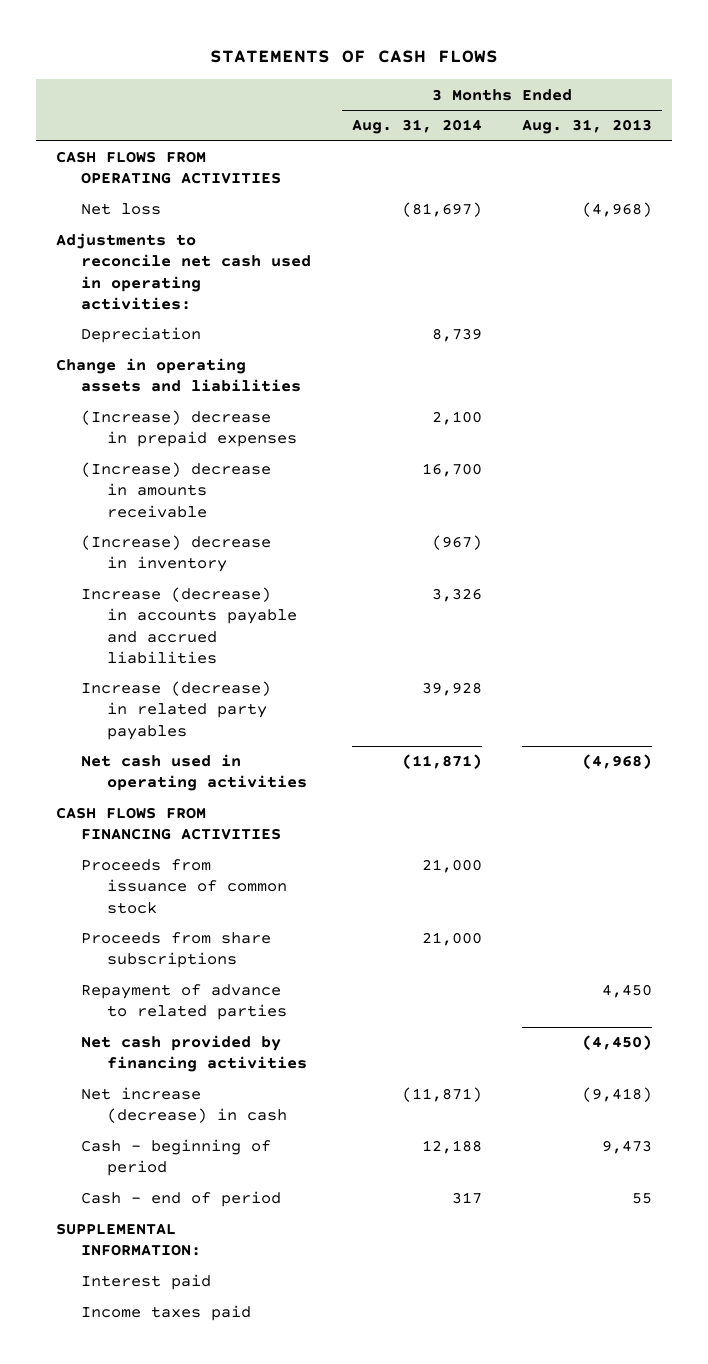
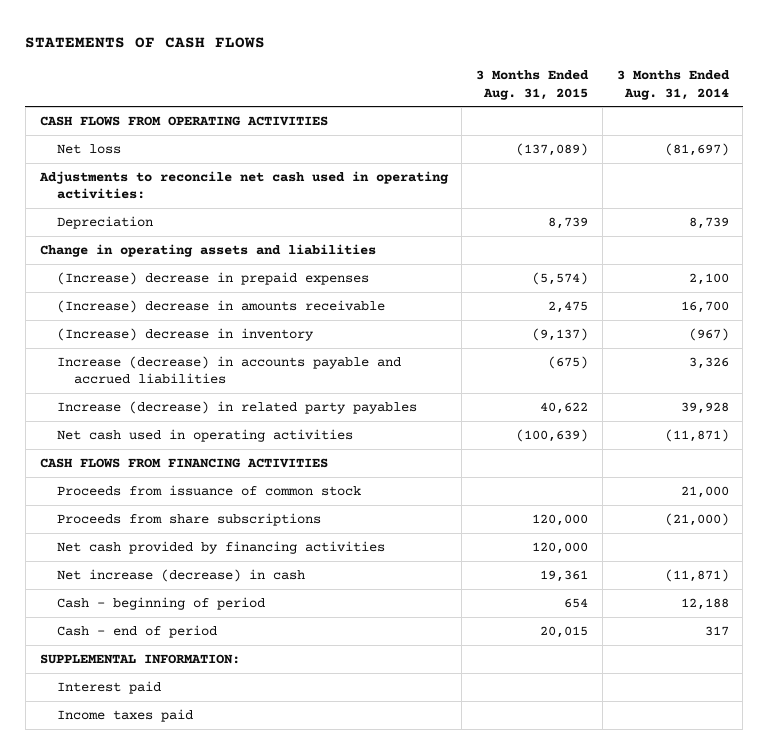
- | 3 Months Ended Aug. 31, 2014 | 3 Months Ended Aug. 31, 2013
+ | 3 Months Ended Aug. 31, 2015 | 3 Months Ended Aug. 31, 2014
- Proceeds from share subscriptions | 21,000 |
- Repayment of advance to related parties | | 4,450
+ Proceeds from share subscriptions | 120,000 | (21,000)

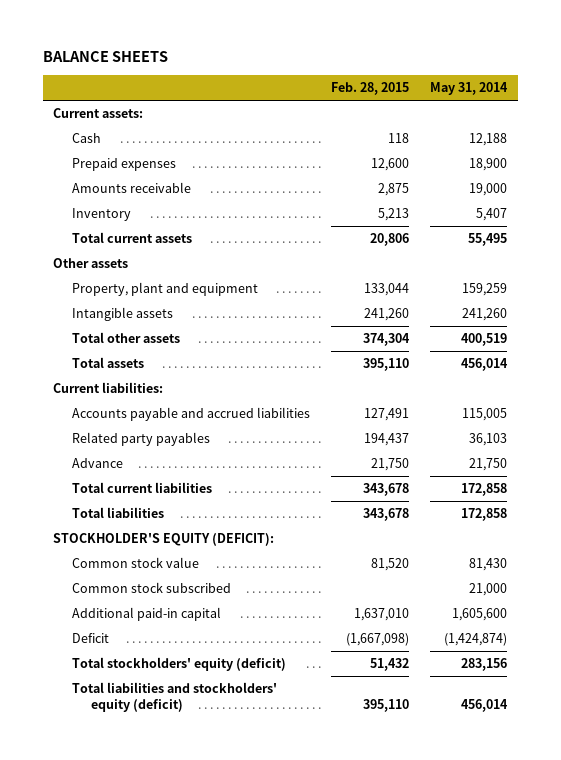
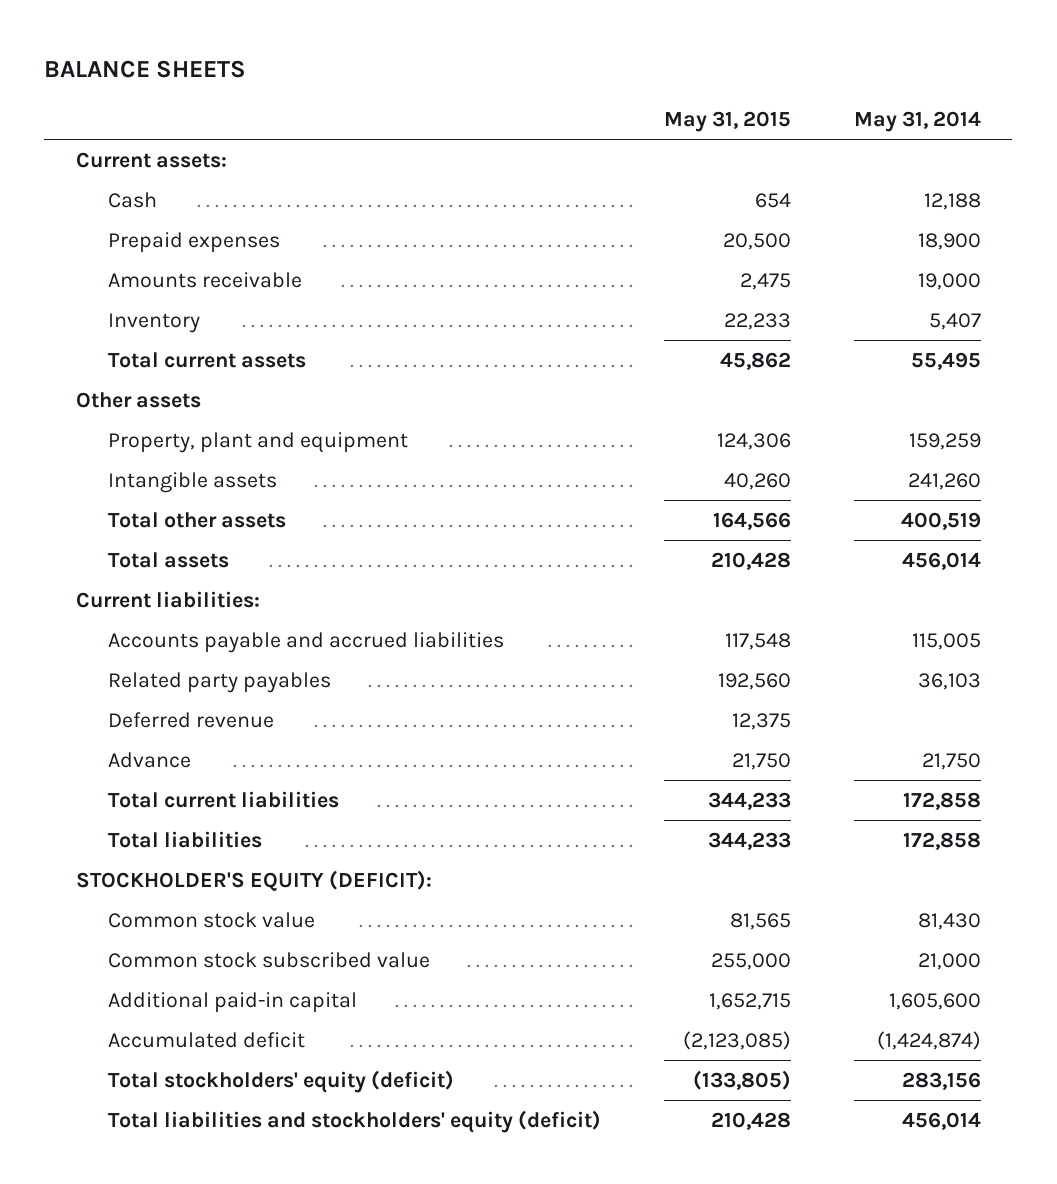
- | Feb. 28, 2015 | May 31, 2014
+ | May 31, 2015 | May 31, 2014
+ Deferred revenue | 12,375 |
- Common stock subscribed | | 21,000
+ Common stock subscribed value | 255,000 | 21,000
- Deficit | (1,667,098) | (1,424,874)
+ Accumulated deficit | (2,123,085) | (1,424,874)

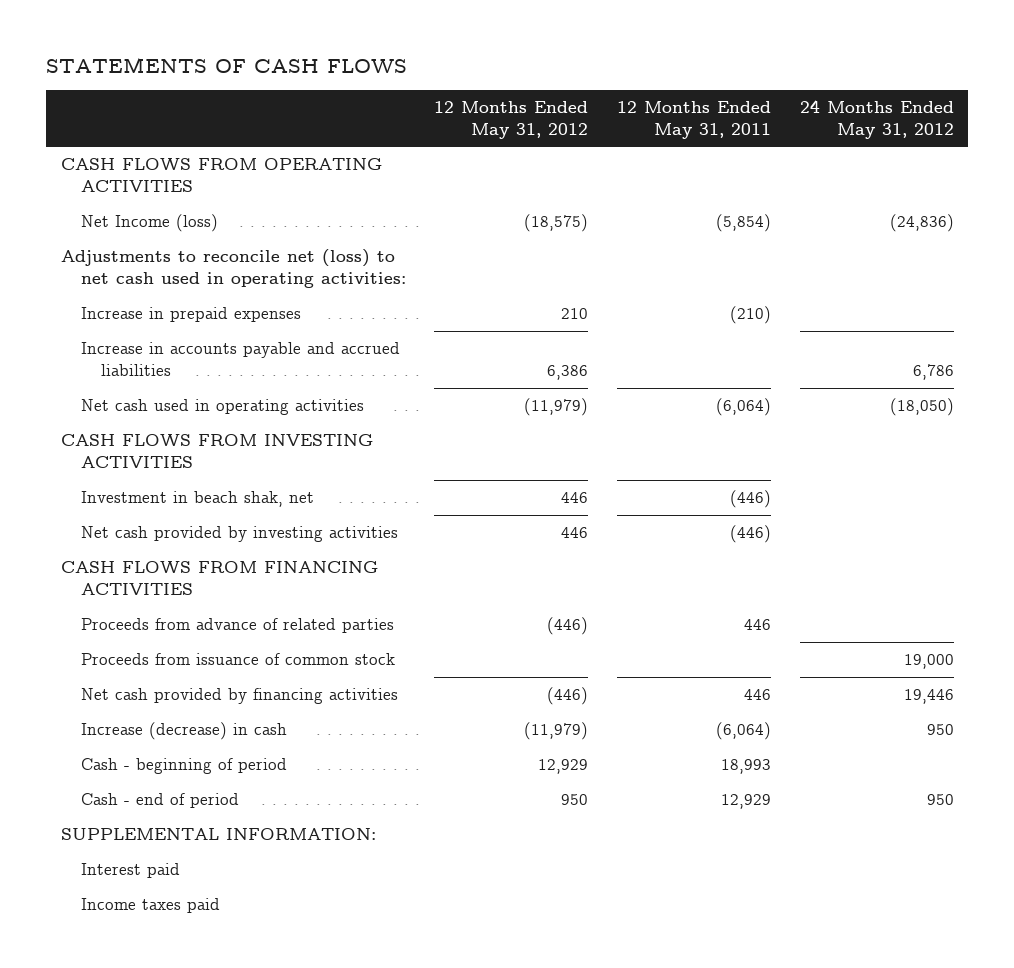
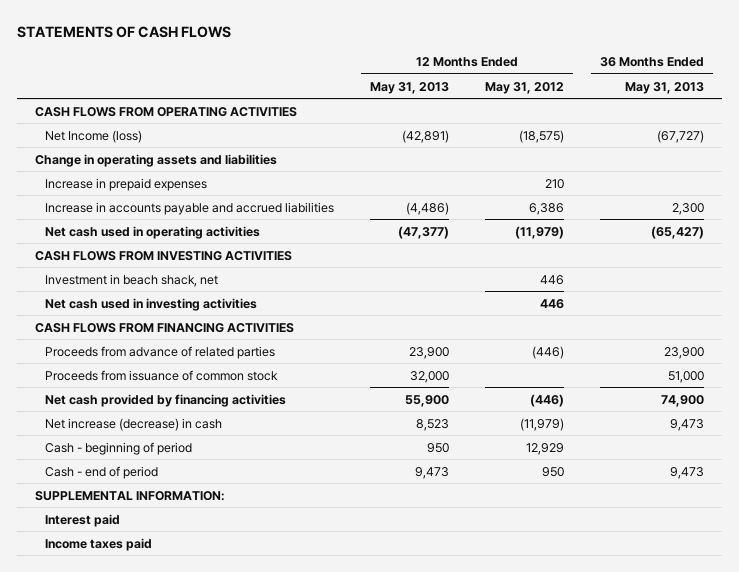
- | 12 Months Ended May 31, 2012 | 12 Months Ended May 31, 2011 | 24 Months Ended May 31, 2012
+ | 12 Months Ended May 31, 2013 | 12 Months Ended May 31, 2012 | 36 Months Ended May 31, 2013
- Adjustments to reconcile net (loss) to net cash used in operating activities:
+ Change in operating assets and liabilities
- Investment in beach shak, net | 446 | (446) |
- Net cash provided by investing activities | 446 | (446) |
+ Investment in beach shack, net | | 446 |
+ Net cash used in investing activities | | 446 |
- Increase (decrease) in cash | (11,979) | (6,064) | 950
+ Net increase (decrease) in cash | 8,523 | (11,979) | 9,473

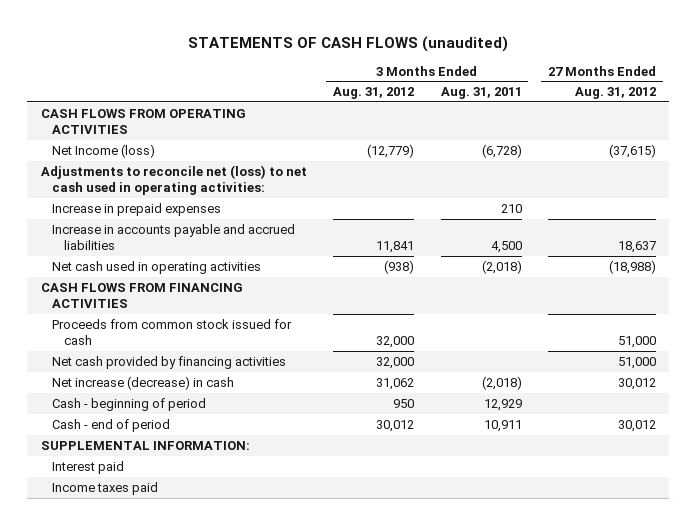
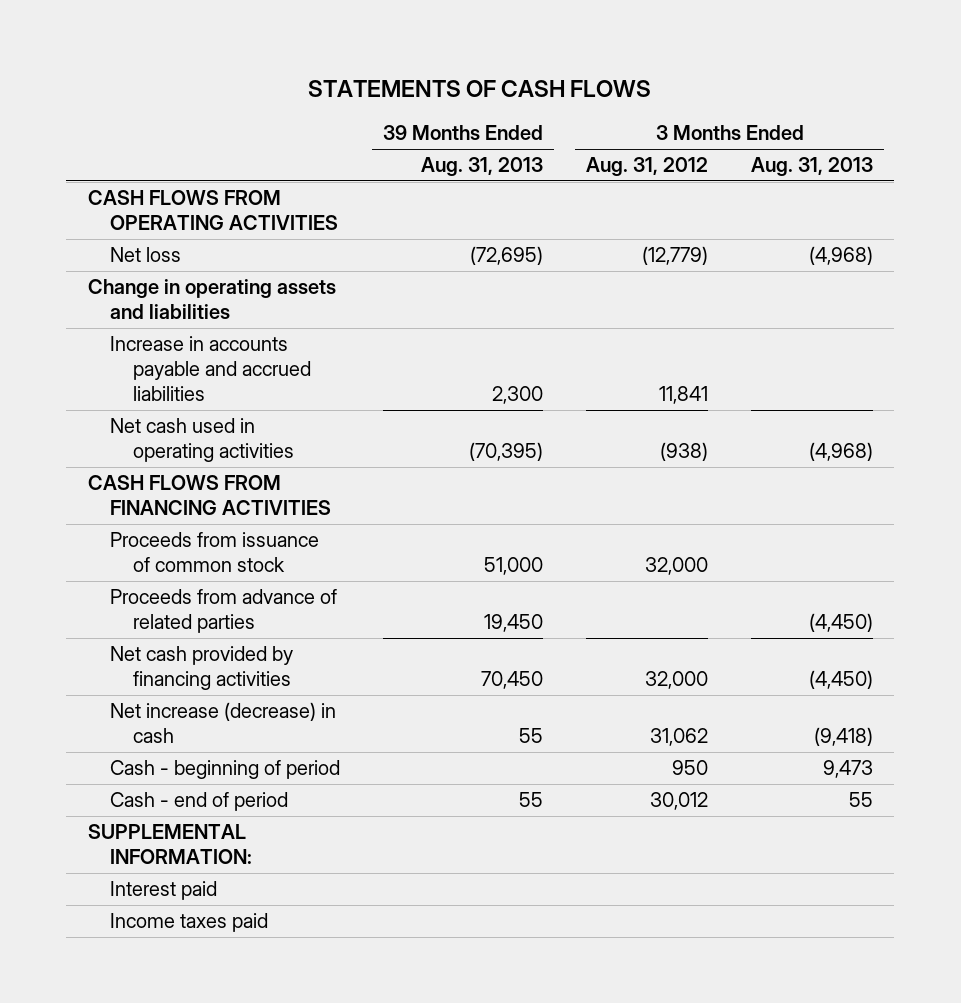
- STATEMENTS OF CASH FLOWS (unaudited)
+ STATEMENTS OF CASH FLOWS
- | 3 Months Ended Aug. 31, 2012 | 3 Months Ended Aug. 31, 2011 | 27 Months Ended Aug. 31, 2012
+ | 39 Months Ended Aug. 31, 2013 | 3 Months Ended Aug. 31, 2012 | 3 Months Ended Aug. 31, 2013
- Net Income (loss) | (12,779) | (6,728) | (37,615)
- Adjustments to reconcile net (loss) to net cash used in operating activities:
- Increase in prepaid expenses | | 210 |
+ Net loss | (72,695) | (12,779) | (4,968)
+ Change in operating assets and liabilities
- Proceeds from common stock issued for cash | 32,000 | | 51,000
+ Proceeds from issuance of common stock | 51,000 | 32,000 |
+ Proceeds from advance of related parties | 19,450 | | (4,450)

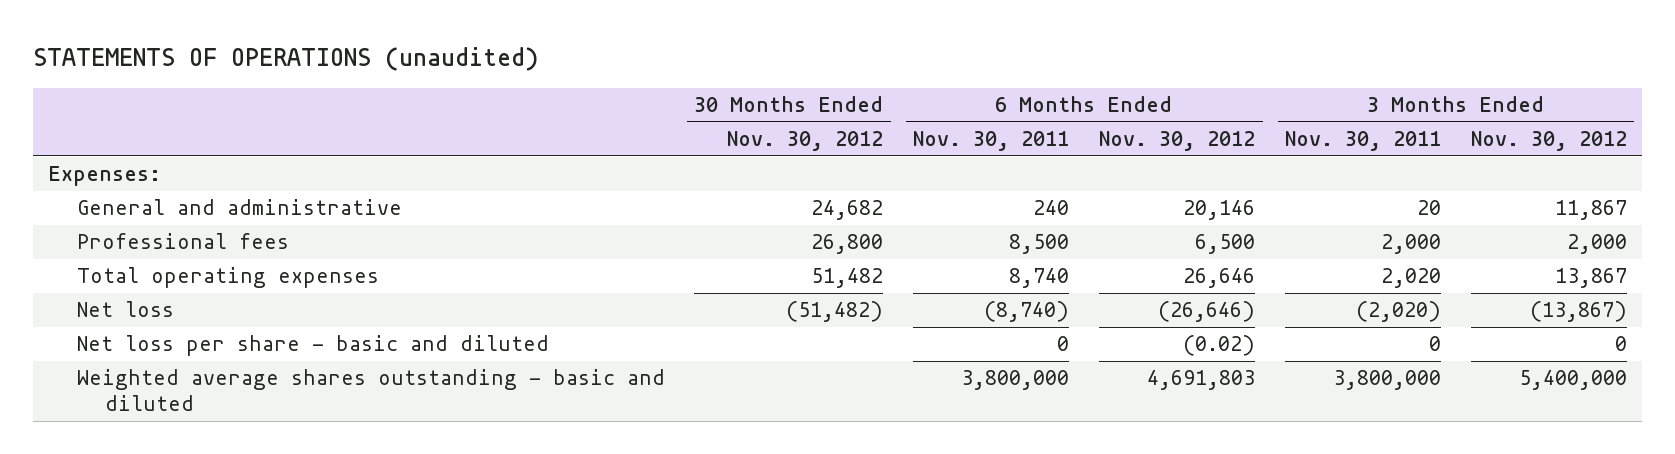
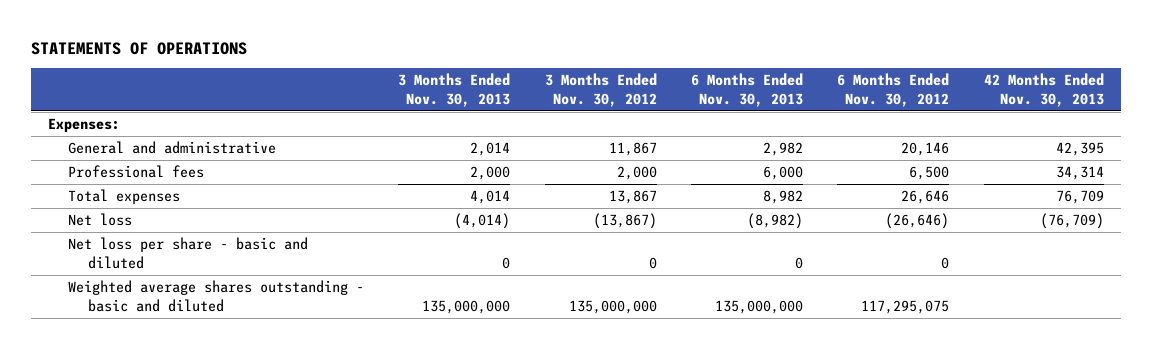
- STATEMENTS OF OPERATIONS (unaudited)
+ STATEMENTS OF OPERATIONS
- | 30 Months Ended Nov. 30, 2012 | 6 Months Ended Nov. 30, 2011 | 6 Months Ended Nov. 30, 2012 | 3 Months Ended Nov. 30, 2011 | 3 Months Ended Nov. 30, 2012
+ | 3 Months Ended Nov. 30, 2013 | 3 Months Ended Nov. 30, 2012 | 6 Months Ended Nov. 30, 2013 | 6 Months Ended Nov. 30, 2012 | 42 Months Ended Nov. 30, 2013
- Total operating expenses | 51,482 | 8,740 | 26,646 | 2,020 | 13,867
+ Total expenses | 4,014 | 13,867 | 8,982 | 26,646 | 76,709
- Net loss per share - basic and diluted | | 0 | (0.02) | 0 | 0
- Weighted average shares outstanding - basic and diluted | | 3,800,000 | 4,691,803 | 3,800,000 | 5,400,000
+ Net loss per share - basic and diluted | 0 | 0 | 0 | 0 |
+ Weighted average shares outstanding - basic and diluted | 135,000,000 | 135,000,000 | 135,000,000 | 117,295,075 |

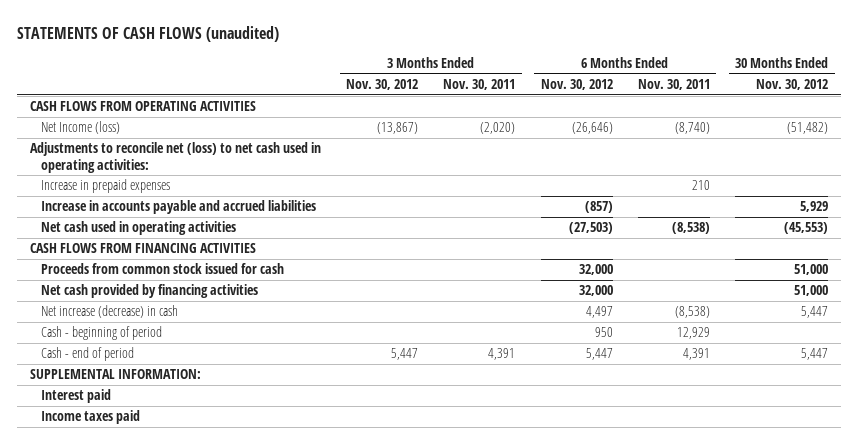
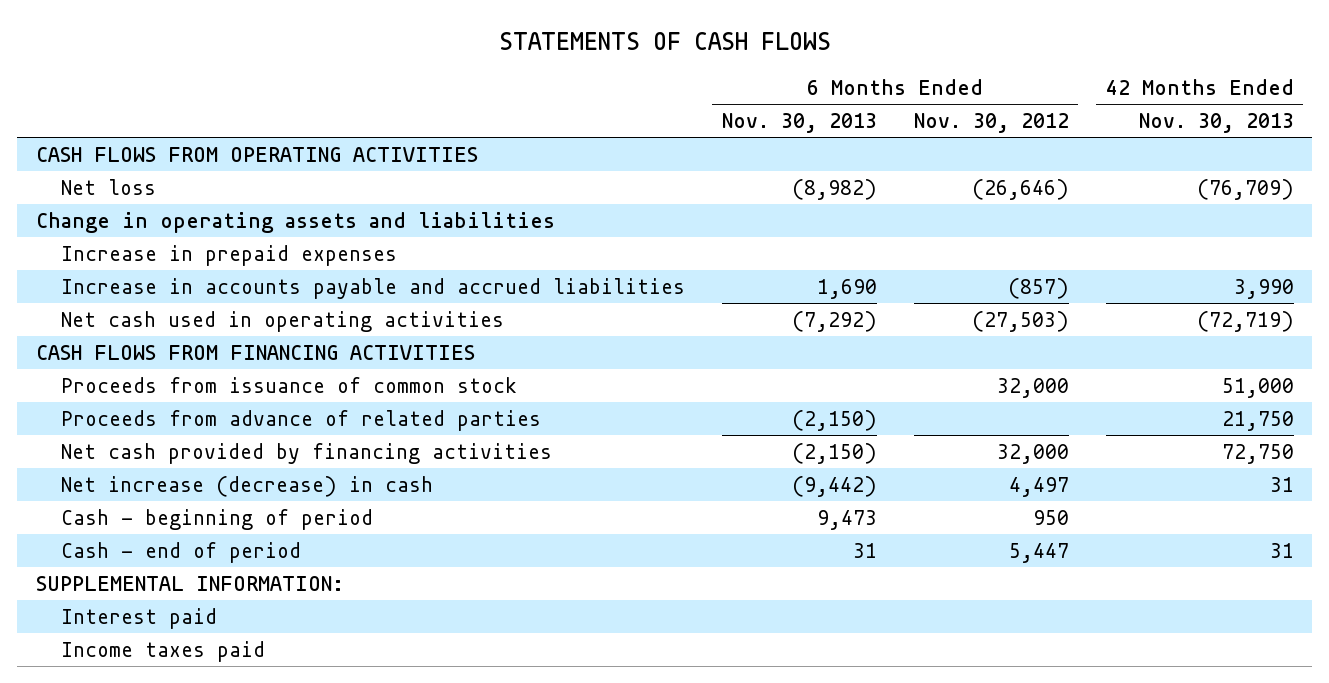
- STATEMENTS OF CASH FLOWS (unaudited)
+ STATEMENTS OF CASH FLOWS
- | 3 Months Ended Nov. 30, 2012 | 3 Months Ended Nov. 30, 2011 | 6 Months Ended Nov. 30, 2012 | 6 Months Ended Nov. 30, 2011 | 30 Months Ended Nov. 30, 2012
+ | 6 Months Ended Nov. 30, 2013 | 6 Months Ended Nov. 30, 2012 | 42 Months Ended Nov. 30, 2013
- Net Income (loss) | (13,867) | (2,020) | (26,646) | (8,740) | (51,482)
- Adjustments to reconcile net (loss) to net cash used in operating activities:
+ Net loss | (8,982) | (26,646) | (76,709)
+ Change in operating assets and liabilities
- Proceeds from common stock issued for cash | | | 32,000 | | 51,000
+ Proceeds from issuance of common stock | | 32,000 | 51,000
+ Proceeds from advance of related parties | (2,150) | | 21,750

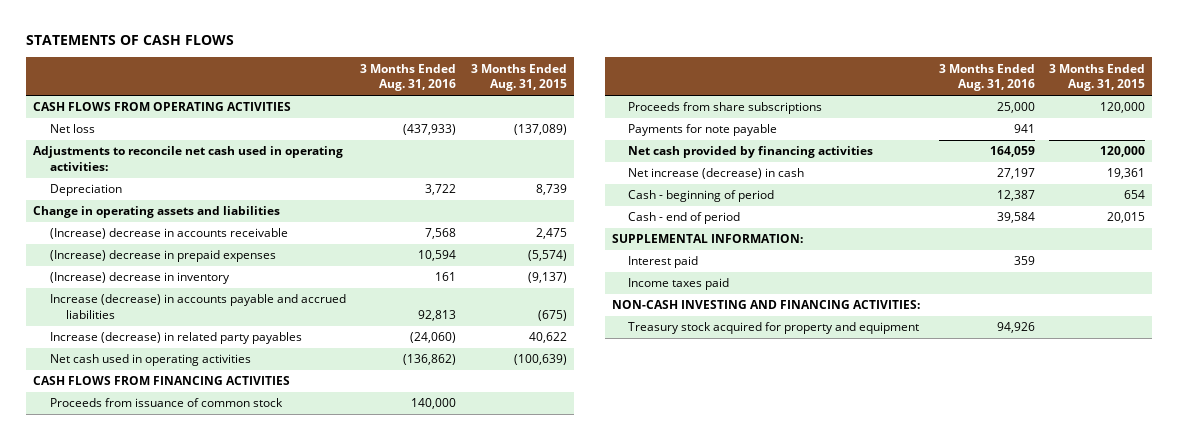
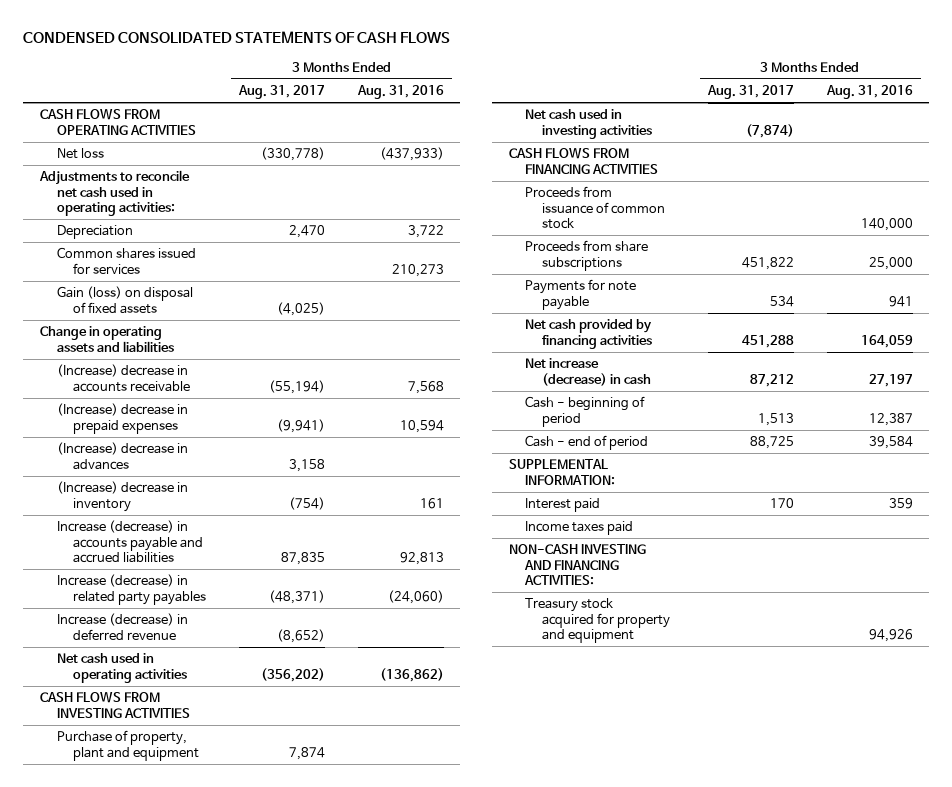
- STATEMENTS OF CASH FLOWS
+ CONDENSED CONSOLIDATED STATEMENTS OF CASH FLOWS
- | 3 Months Ended Aug. 31, 2016 | 3 Months Ended Aug. 31, 2015
+ | 3 Months Ended Aug. 31, 2017 | 3 Months Ended Aug. 31, 2016
+ Common shares issued for services | | 210,273
+ Gain (loss) on disposal of fixed assets | (4,025) |
+ (Increase) decrease in advances | 3,158 |
+ Increase (decrease) in deferred revenue | (8,652) |
+ CASH FLOWS FROM INVESTING ACTIVITIES
+ Purchase of property, plant and equipment | 7,874 |
+ Net cash used in investing activities | (7,874) |

